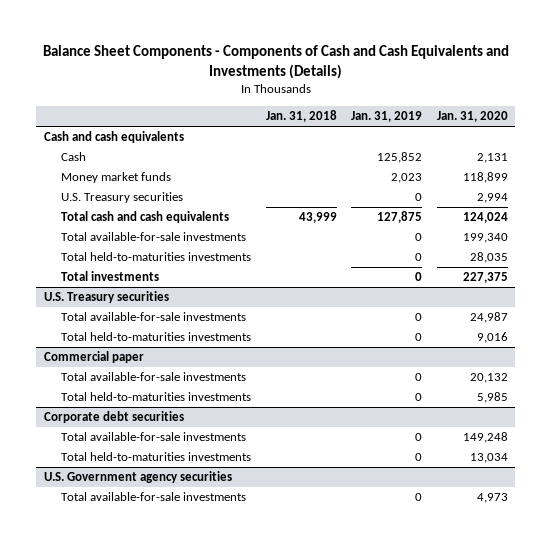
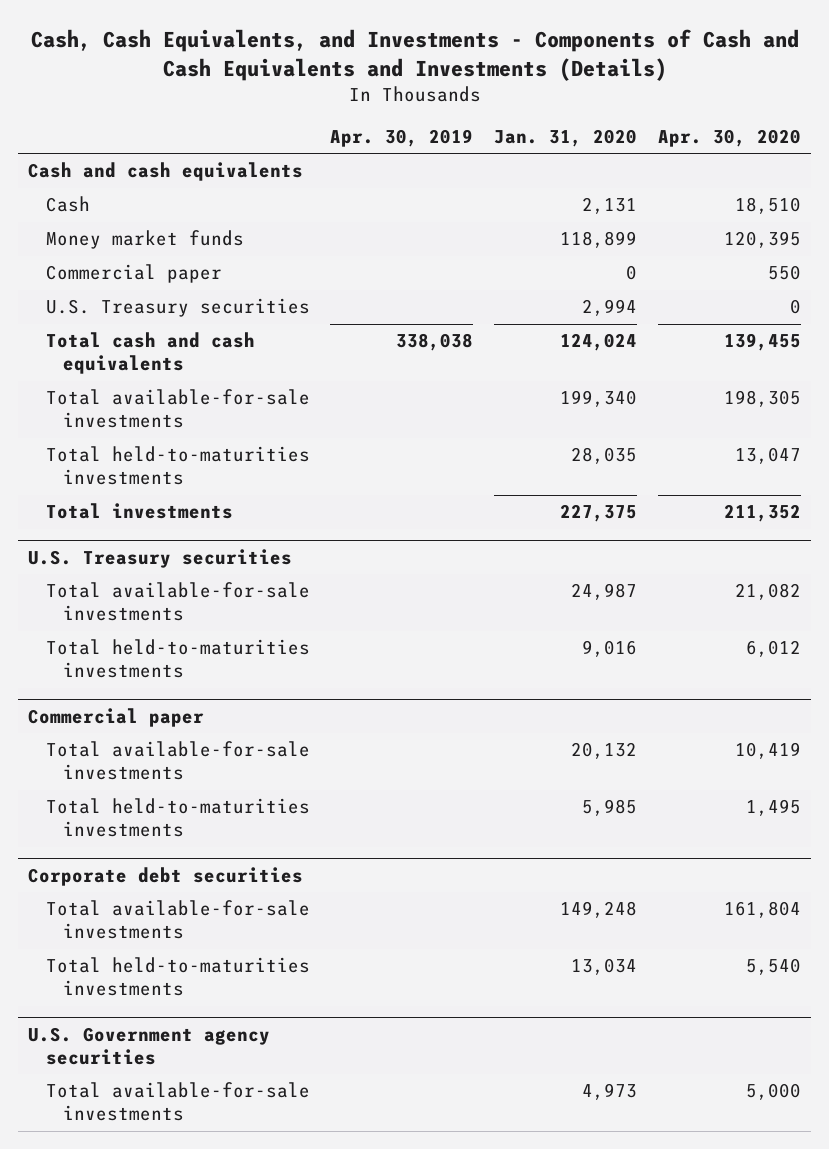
- Balance Sheet Components - Components of Cash and Cash Equivalents and Investments (Details)
+ Cash, Cash Equivalents, and Investments - Components of Cash and Cash Equivalents and Investments (Details)
- | Jan. 31, 2018 | Jan. 31, 2019 | Jan. 31, 2020
+ | Apr. 30, 2019 | Jan. 31, 2020 | Apr. 30, 2020
+ Commercial paper | | 0 | 550

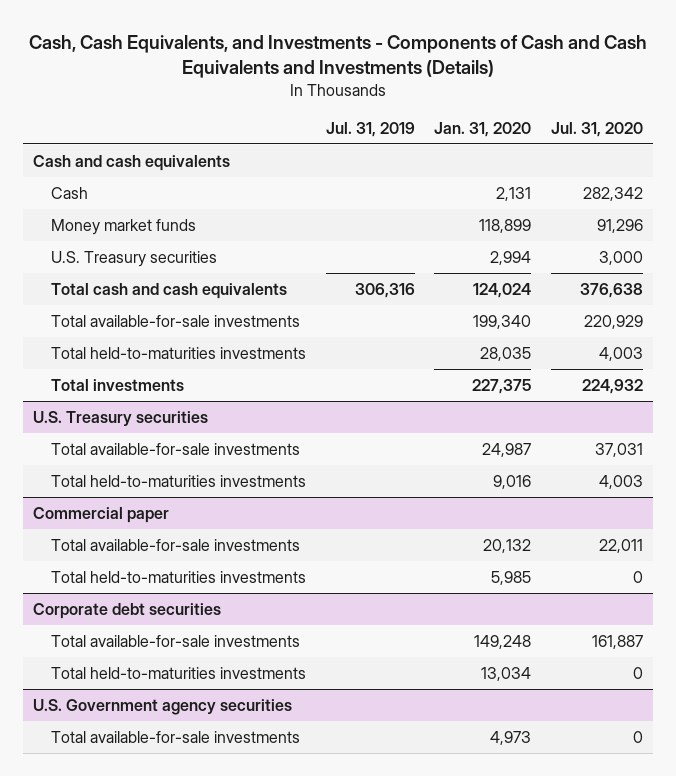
- | Apr. 30, 2019 | Jan. 31, 2020 | Apr. 30, 2020
+ | Jul. 31, 2019 | Jan. 31, 2020 | Jul. 31, 2020
- Commercial paper | | 0 | 550

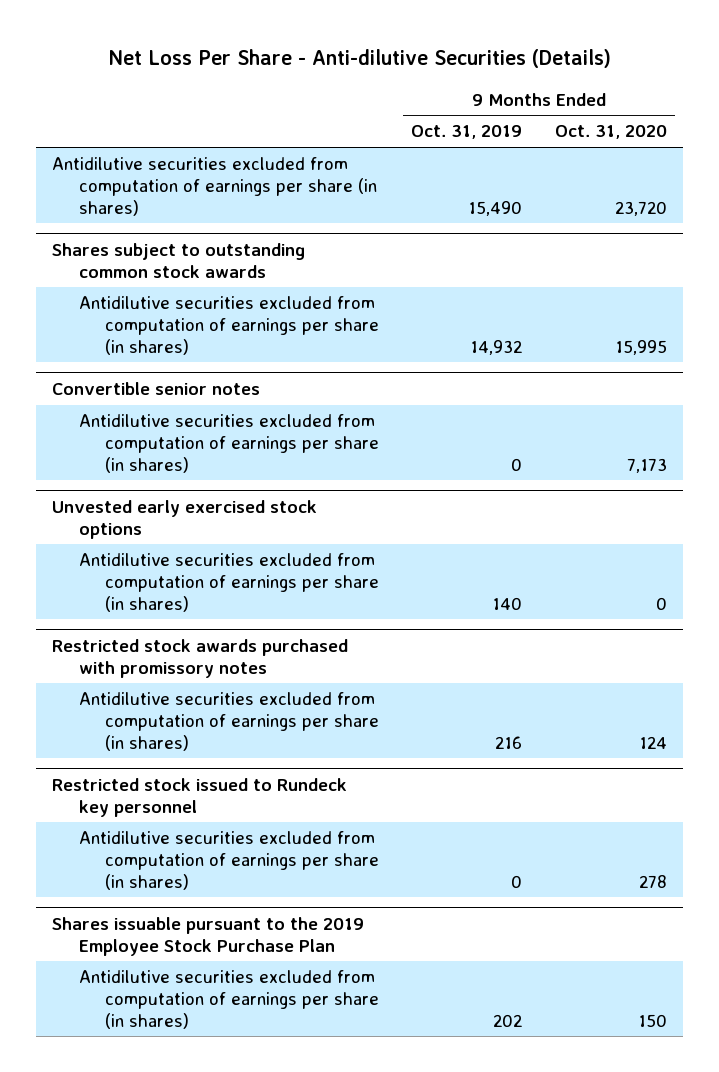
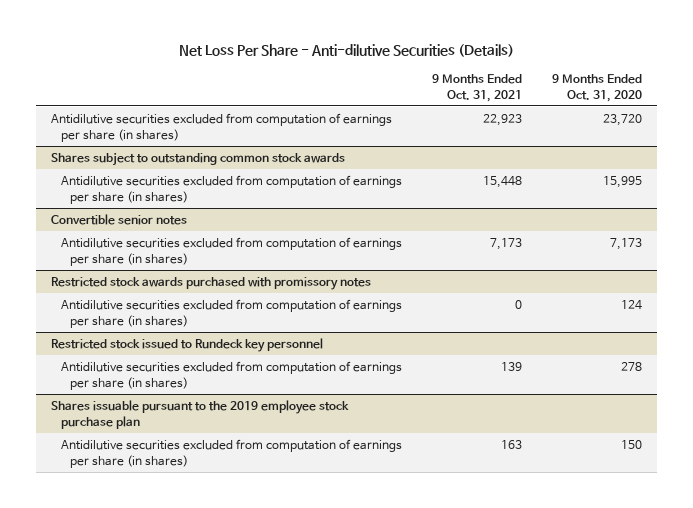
- | 9 Months Ended Oct. 31, 2019 | 9 Months Ended Oct. 31, 2020
+ | 9 Months Ended Oct. 31, 2021 | 9 Months Ended Oct. 31, 2020
- Unvested early exercised stock options
- Antidilutive securities excluded from computation of earnings per share (in shares) | 140 | 0
- Shares issuable pursuant to the 2019 Employee Stock Purchase Plan
+ Shares issuable pursuant to the 2019 employee stock purchase plan

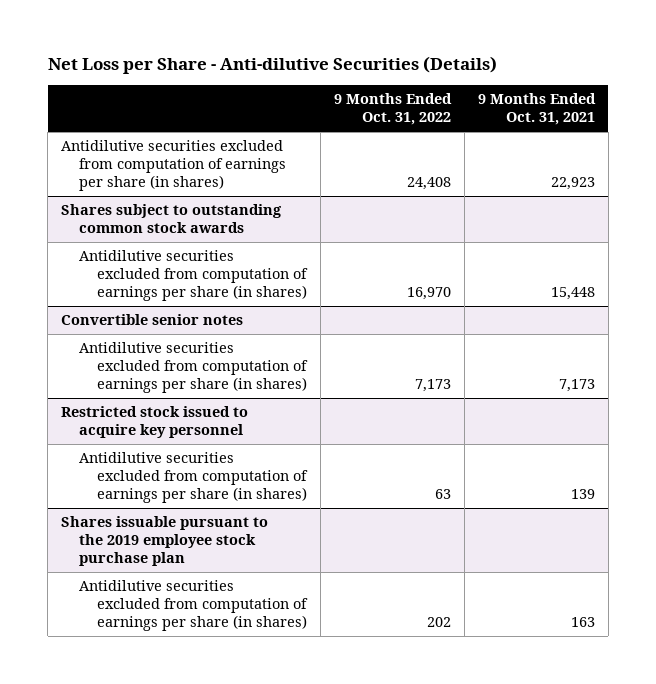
- Net Loss Per Share - Anti-dilutive Securities (Details)
+ Net Loss per Share - Anti-dilutive Securities (Details)
- | 9 Months Ended Oct. 31, 2021 | 9 Months Ended Oct. 31, 2020
+ | 9 Months Ended Oct. 31, 2022 | 9 Months Ended Oct. 31, 2021
- Restricted stock awards purchased with promissory notes
- Antidilutive securities excluded from computation of earnings per share (in shares) | 0 | 124
- Restricted stock issued to Rundeck key personnel
+ Restricted stock issued to acquire key personnel

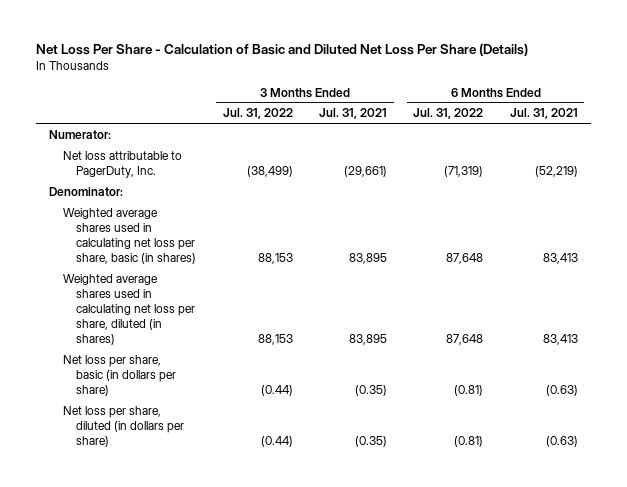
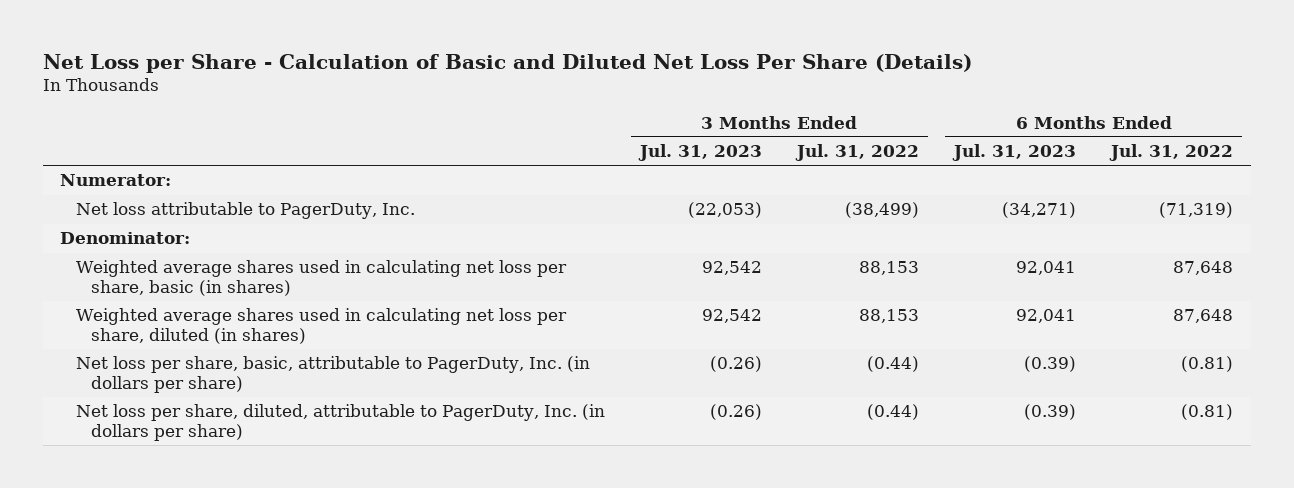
- Net Loss Per Share - Calculation of Basic and Diluted Net Loss Per Share (Details)
+ Net Loss per Share - Calculation of Basic and Diluted Net Loss Per Share (Details)
- | 3 Months Ended Jul. 31, 2022 | 3 Months Ended Jul. 31, 2021 | 6 Months Ended Jul. 31, 2022 | 6 Months Ended Jul. 31, 2021
+ | 3 Months Ended Jul. 31, 2023 | 3 Months Ended Jul. 31, 2022 | 6 Months Ended Jul. 31, 2023 | 6 Months Ended Jul. 31, 2022
- Net loss per share, basic (in dollars per share) | (0.44) | (0.35) | (0.81) | (0.63)
- Net loss per share, diluted (in dollars per share) | (0.44) | (0.35) | (0.81) | (0.63)
+ Net loss per share, basic, attributable to PagerDuty, Inc. (in dollars per share) | (0.26) | (0.44) | (0.39) | (0.81)
+ Net loss per share, diluted, attributable to PagerDuty, Inc. (in dollars per share) | (0.26) | (0.44) | (0.39) | (0.81)

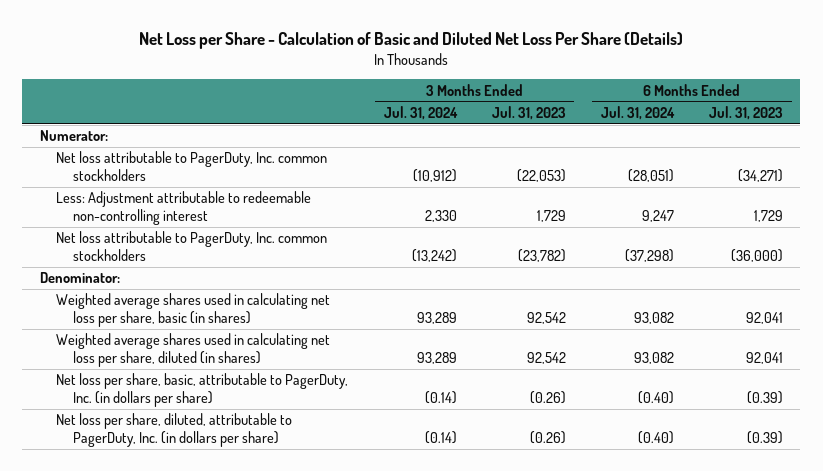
- | 3 Months Ended Jul. 31, 2023 | 3 Months Ended Jul. 31, 2022 | 6 Months Ended Jul. 31, 2023 | 6 Months Ended Jul. 31, 2022
+ | 3 Months Ended Jul. 31, 2024 | 3 Months Ended Jul. 31, 2023 | 6 Months Ended Jul. 31, 2024 | 6 Months Ended Jul. 31, 2023
- Net loss attributable to PagerDuty, Inc. | (22,053) | (38,499) | (34,271) | (71,319)
+ Net loss attributable to PagerDuty, Inc. common stockholders | (10,912) | (22,053) | (28,051) | (34,271)
+ Less: Adjustment attributable to redeemable non-controlling interest | 2,330 | 1,729 | 9,247 | 1,729
+ Net loss attributable to PagerDuty, Inc. common stockholders | (13,242) | (23,782) | (37,298) | (36,000)

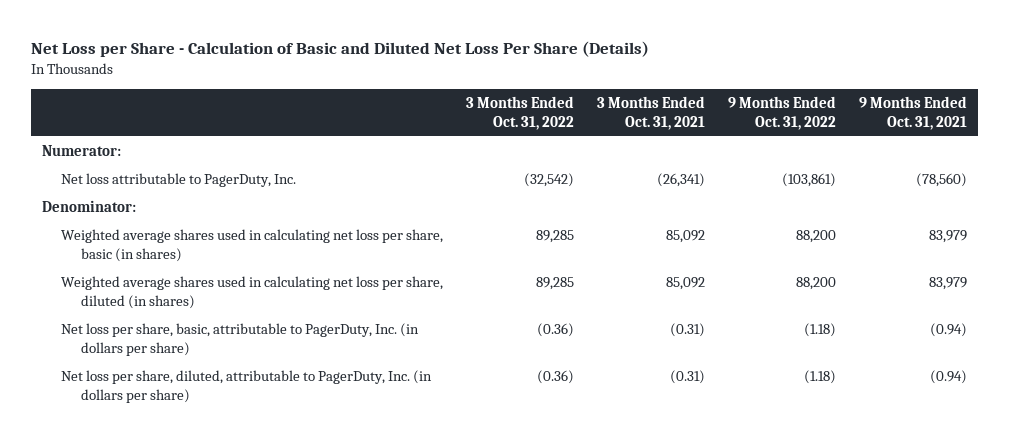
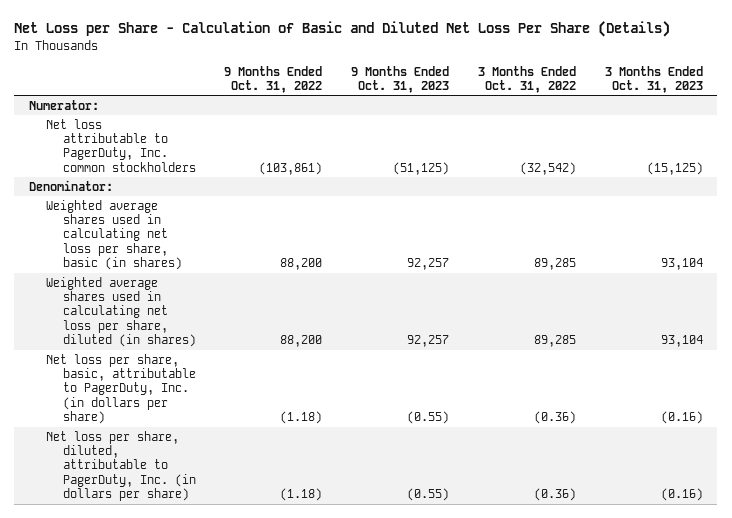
- | 3 Months Ended Oct. 31, 2022 | 3 Months Ended Oct. 31, 2021 | 9 Months Ended Oct. 31, 2022 | 9 Months Ended Oct. 31, 2021
+ | 9 Months Ended Oct. 31, 2022 | 9 Months Ended Oct. 31, 2023 | 3 Months Ended Oct. 31, 2022 | 3 Months Ended Oct. 31, 2023
- Net loss attributable to PagerDuty, Inc. | (32,542) | (26,341) | (103,861) | (78,560)
+ Net loss attributable to PagerDuty, Inc. common stockholders | (103,861) | (51,125) | (32,542) | (15,125)

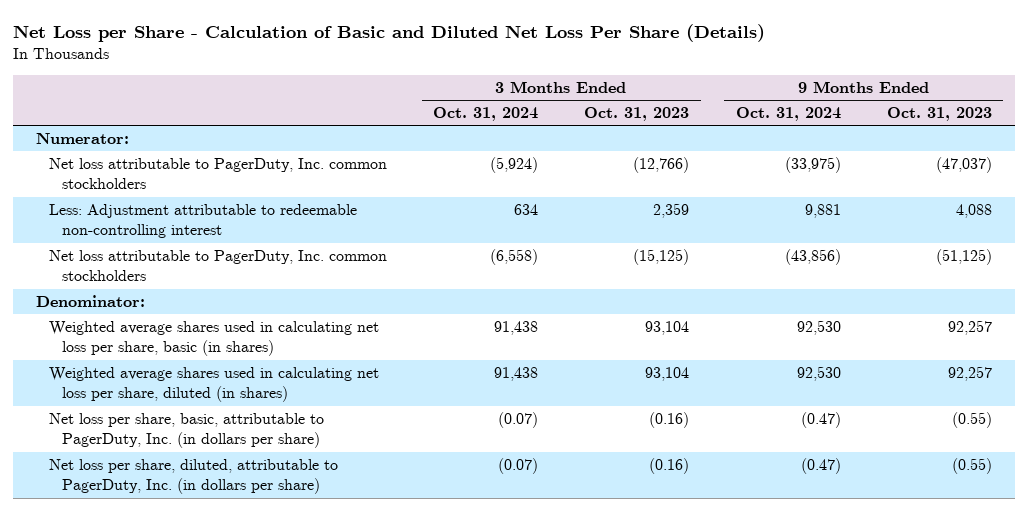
- | 9 Months Ended Oct. 31, 2022 | 9 Months Ended Oct. 31, 2023 | 3 Months Ended Oct. 31, 2022 | 3 Months Ended Oct. 31, 2023
+ | 3 Months Ended Oct. 31, 2024 | 3 Months Ended Oct. 31, 2023 | 9 Months Ended Oct. 31, 2024 | 9 Months Ended Oct. 31, 2023
+ Net loss attributable to PagerDuty, Inc. common stockholders | (5,924) | (12,766) | (33,975) | (47,037)
+ Less: Adjustment attributable to redeemable non-controlling interest | 634 | 2,359 | 9,881 | 4,088

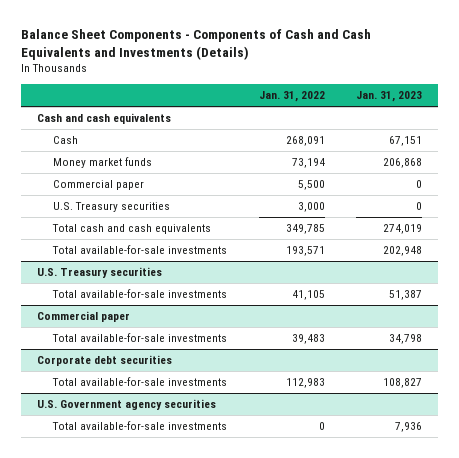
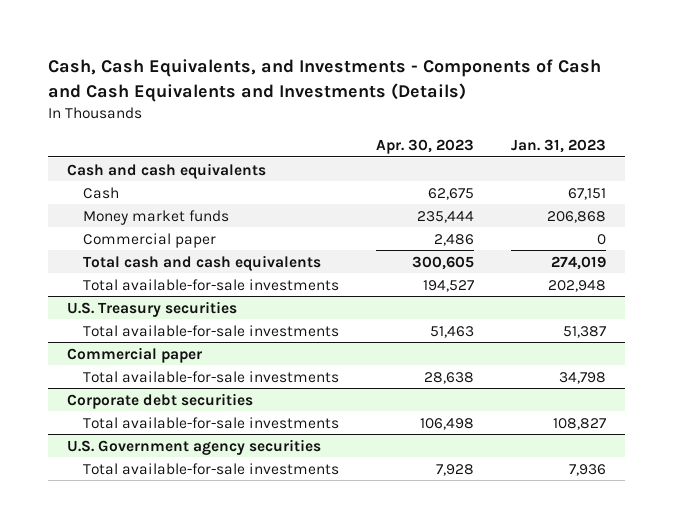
- Balance Sheet Components - Components of Cash and Cash Equivalents and Investments (Details)
+ Cash, Cash Equivalents, and Investments - Components of Cash and Cash Equivalents and Investments (Details)
- | Jan. 31, 2022 | Jan. 31, 2023
+ | Apr. 30, 2023 | Jan. 31, 2023
- U.S. Treasury securities | 3,000 | 0

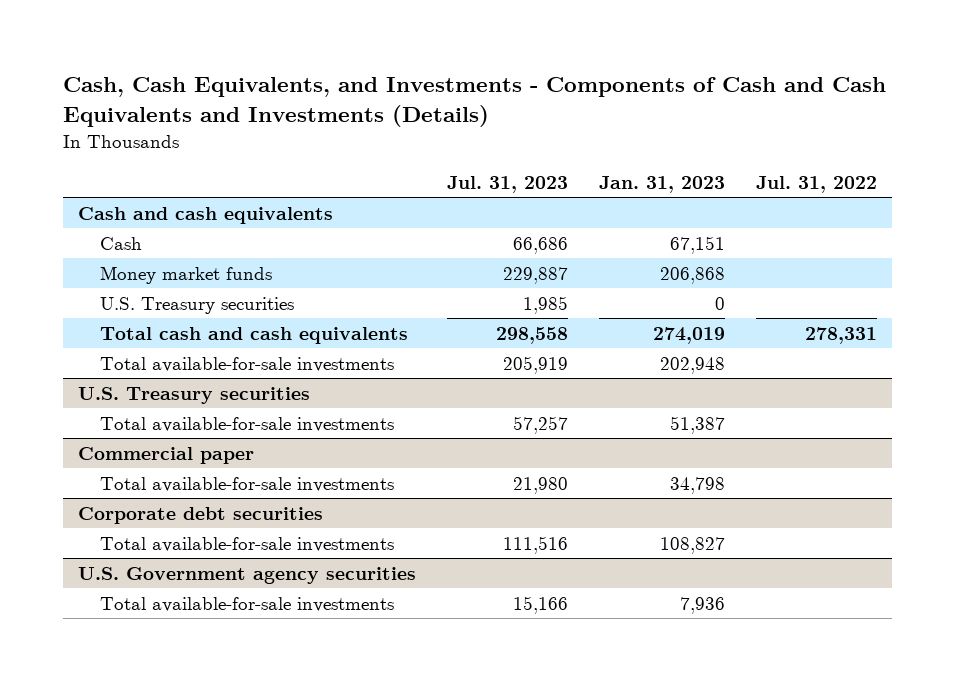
- | Apr. 30, 2023 | Jan. 31, 2023
+ | Jul. 31, 2023 | Jan. 31, 2023 | Jul. 31, 2022
- Commercial paper | 2,486 | 0
+ U.S. Treasury securities | 1,985 | 0 |

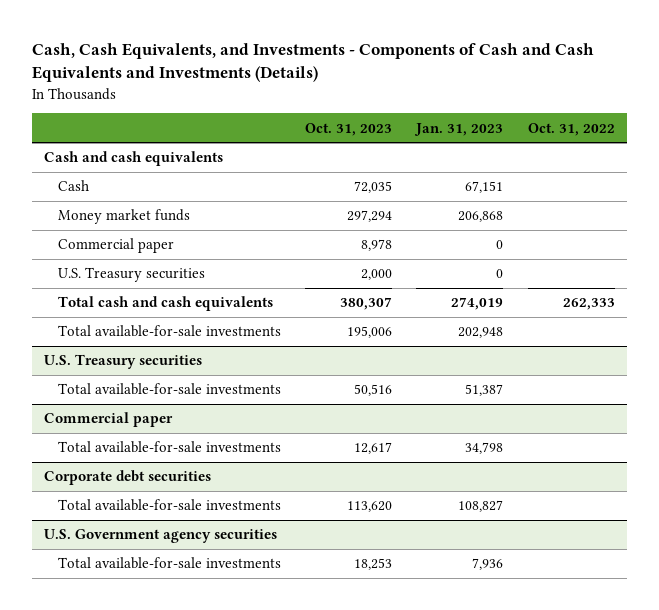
- | Jul. 31, 2023 | Jan. 31, 2023 | Jul. 31, 2022
+ | Oct. 31, 2023 | Jan. 31, 2023 | Oct. 31, 2022
+ Commercial paper | 8,978 | 0 |

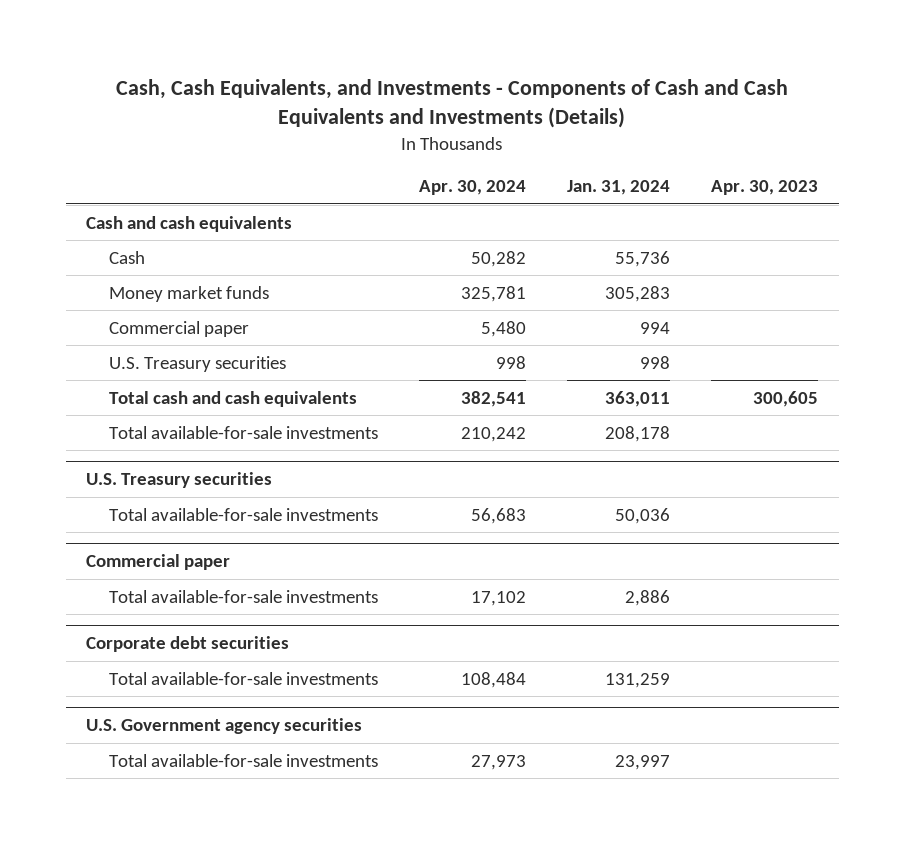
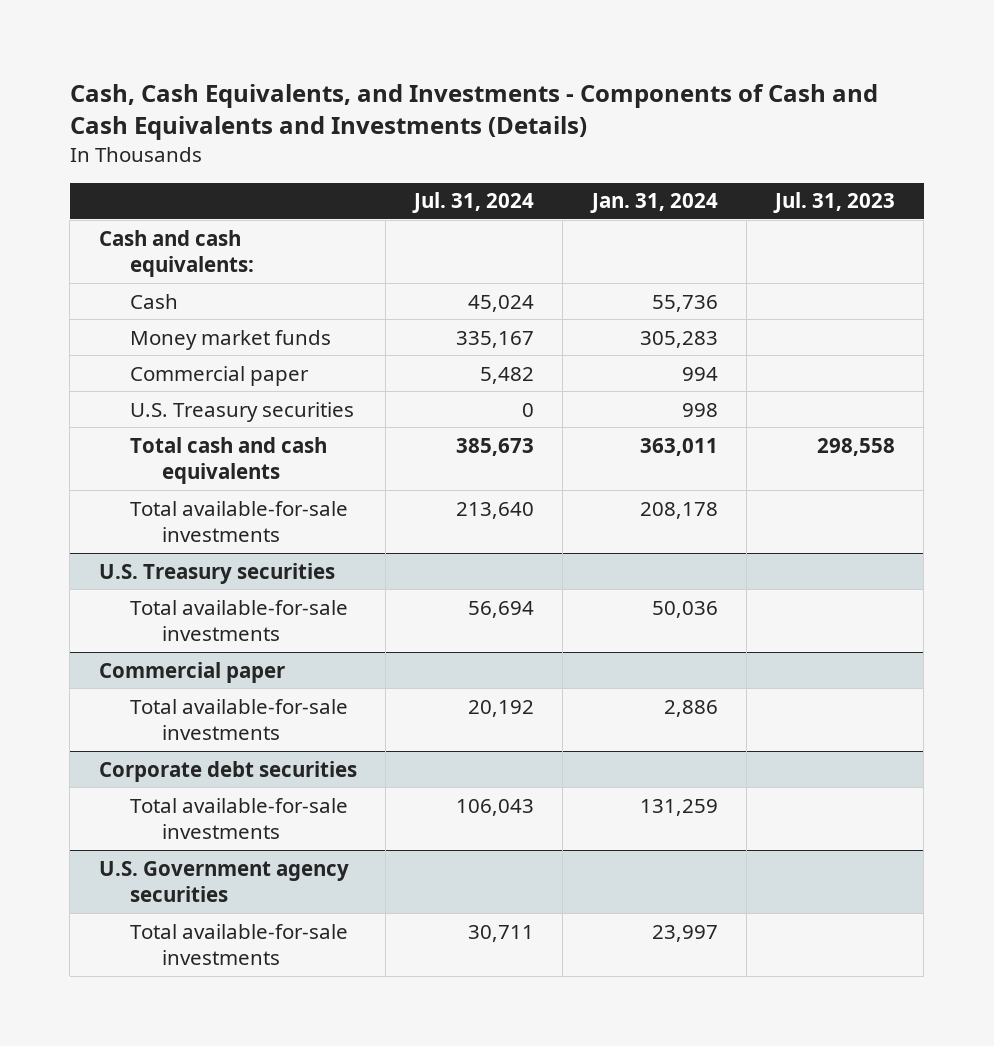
- | Apr. 30, 2024 | Jan. 31, 2024 | Apr. 30, 2023
+ | Jul. 31, 2024 | Jan. 31, 2024 | Jul. 31, 2023
- Cash and cash equivalents
+ Cash and cash equivalents:

